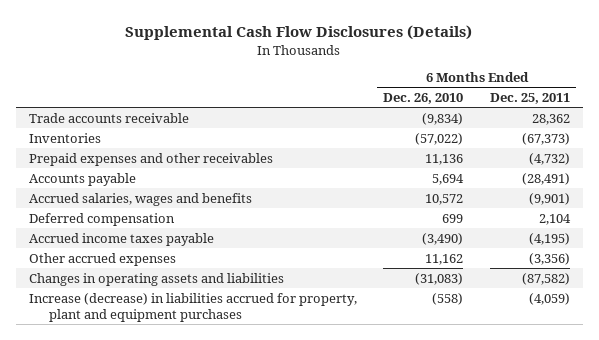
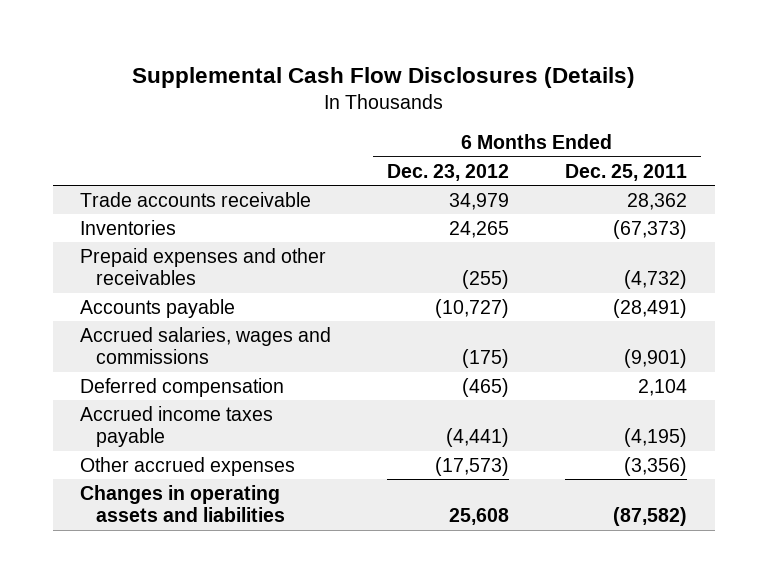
- | 6 Months Ended Dec. 26, 2010 | 6 Months Ended Dec. 25, 2011
+ | 6 Months Ended Dec. 23, 2012 | 6 Months Ended Dec. 25, 2011
- Accrued salaries, wages and benefits | 10,572 | (9,901)
+ Accrued salaries, wages and commissions | (175) | (9,901)
- Increase (decrease) in liabilities accrued for property, plant and equipment purchases | (558) | (4,059)

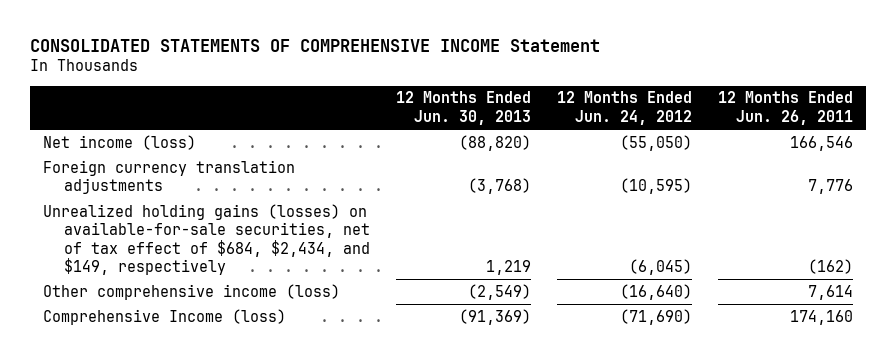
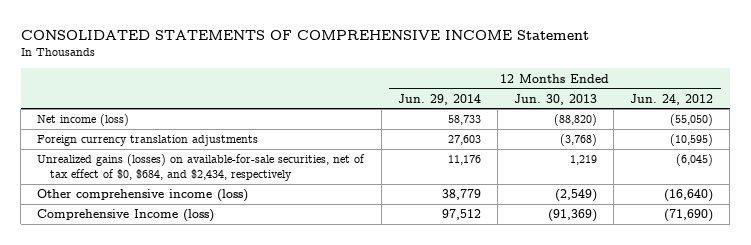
- | 12 Months Ended Jun. 30, 2013 | 12 Months Ended Jun. 24, 2012 | 12 Months Ended Jun. 26, 2011
+ | 12 Months Ended Jun. 29, 2014 | 12 Months Ended Jun. 30, 2013 | 12 Months Ended Jun. 24, 2012
- Unrealized holding gains (losses) on available-for-sale securities, net of tax effect of $684, $2,434, and $149, respectively | 1,219 | (6,045) | (162)
+ Unrealized gains (losses) on available-for-sale securities, net of tax effect of $0, $684, and $2,434, respectively | 11,176 | 1,219 | (6,045)

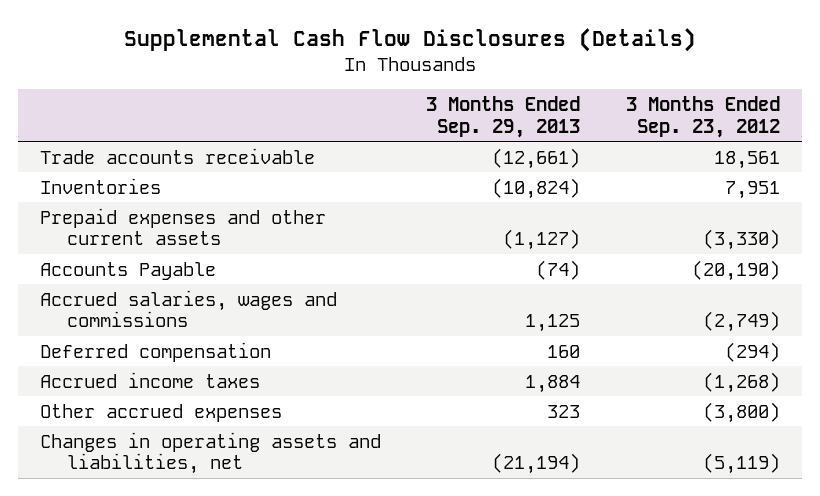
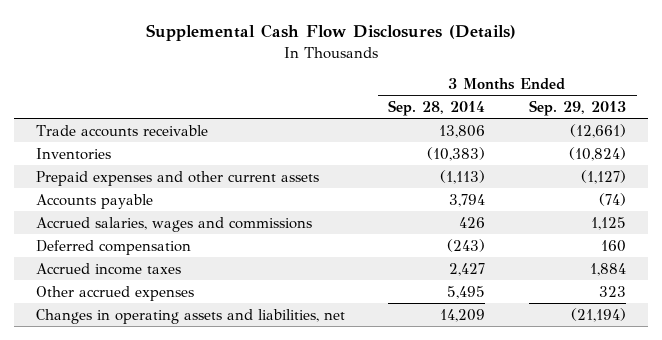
- | 3 Months Ended Sep. 29, 2013 | 3 Months Ended Sep. 23, 2012
+ | 3 Months Ended Sep. 28, 2014 | 3 Months Ended Sep. 29, 2013
- Accounts Payable | (74) | (20,190)
+ Accounts payable | 3,794 | (74)

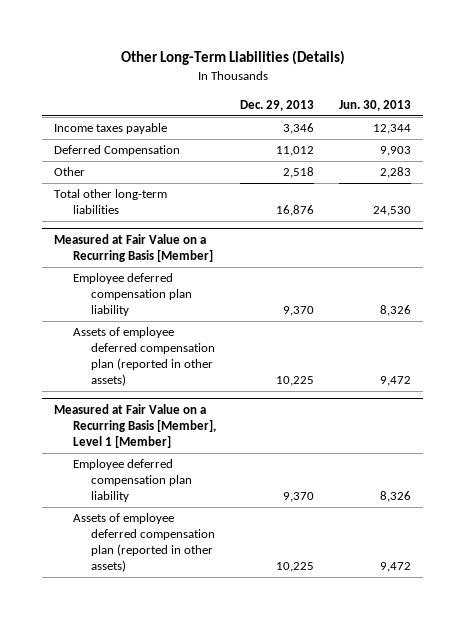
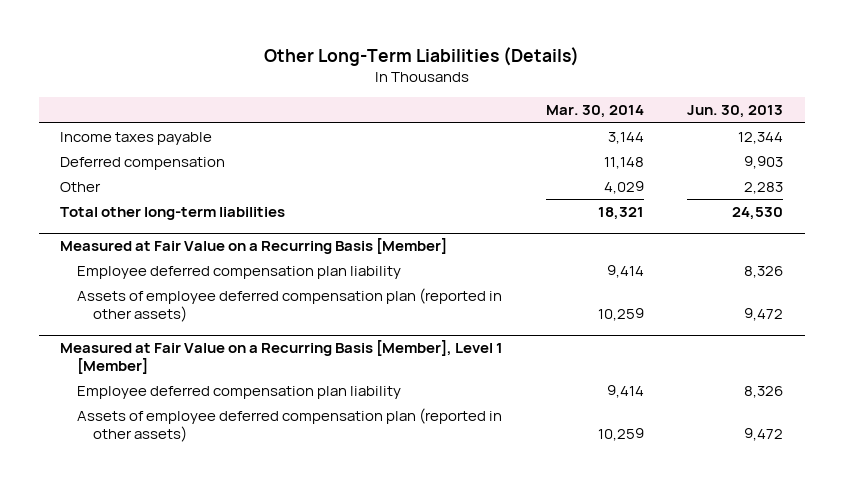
- | Dec. 29, 2013 | Jun. 30, 2013
+ | Mar. 30, 2014 | Jun. 30, 2013
- Deferred Compensation | 11,012 | 9,903
+ Deferred compensation | 11,148 | 9,903

